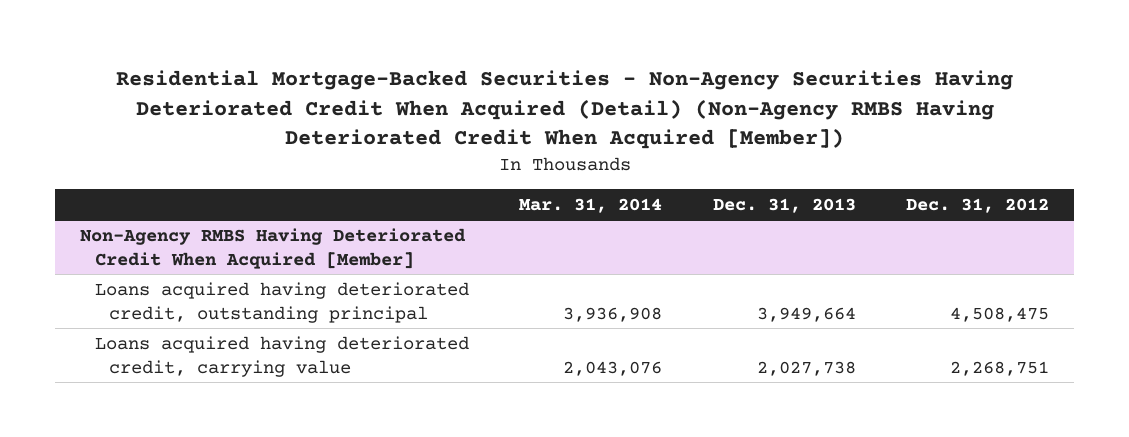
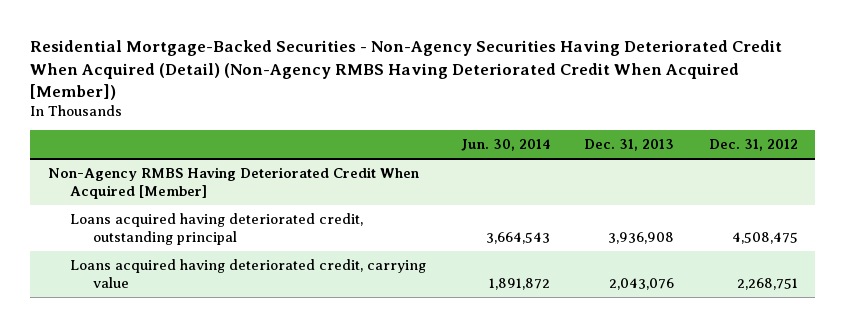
- | Mar. 31, 2014 | Dec. 31, 2013 | Dec. 31, 2012
+ | Jun. 30, 2014 | Dec. 31, 2013 | Dec. 31, 2012
@ Non-Agency RMBS Having Deteriorated Credit When Acquired [Member]
- Loans acquired having deteriorated credit, outstanding principal | 3,936,908 | 3,949,664 | 4,508,475
- Loans acquired having deteriorated credit, carrying value | 2,043,076 | 2,027,738 | 2,268,751
+ Loans acquired having deteriorated credit, outstanding principal | 3,664,543 | 3,936,908 | 4,508,475
+ Loans acquired having deteriorated credit, carrying value | 1,891,872 | 2,043,076 | 2,268,751

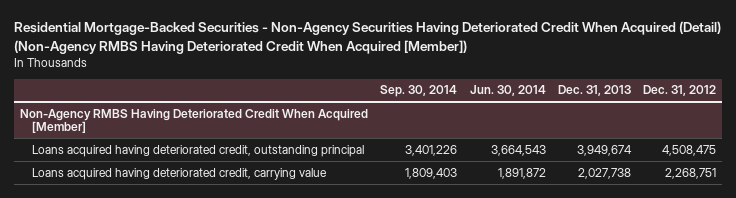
- | Jun. 30, 2014 | Dec. 31, 2013 | Dec. 31, 2012
+ | Sep. 30, 2014 | Jun. 30, 2014 | Dec. 31, 2013 | Dec. 31, 2012
@ Non-Agency RMBS Having Deteriorated Credit When Acquired [Member]
- Loans acquired having deteriorated credit, outstanding principal | 3,664,543 | 3,936,908 | 4,508,475
- Loans acquired having deteriorated credit, carrying value | 1,891,872 | 2,043,076 | 2,268,751
+ Loans acquired having deteriorated credit, outstanding principal | 3,401,226 | 3,664,543 | 3,949,674 | 4,508,475
+ Loans acquired having deteriorated credit, carrying value | 1,809,403 | 1,891,872 | 2,027,738 | 2,268,751

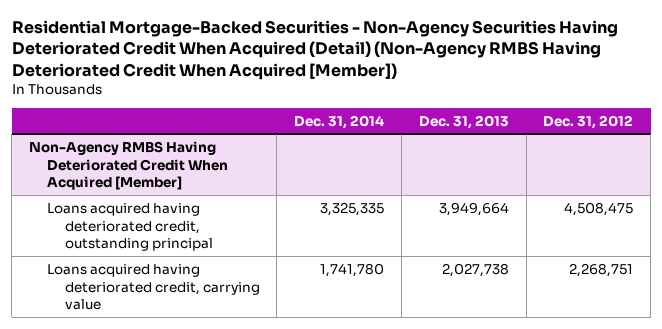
- | Sep. 30, 2014 | Jun. 30, 2014 | Dec. 31, 2013 | Dec. 31, 2012
+ | Dec. 31, 2014 | Dec. 31, 2013 | Dec. 31, 2012
@ Non-Agency RMBS Having Deteriorated Credit When Acquired [Member]
- Loans acquired having deteriorated credit, outstanding principal | 3,401,226 | 3,664,543 | 3,949,674 | 4,508,475
+ Loans acquired having deteriorated credit, outstanding principal | 3,325,335 | 3,949,664 | 4,508,475

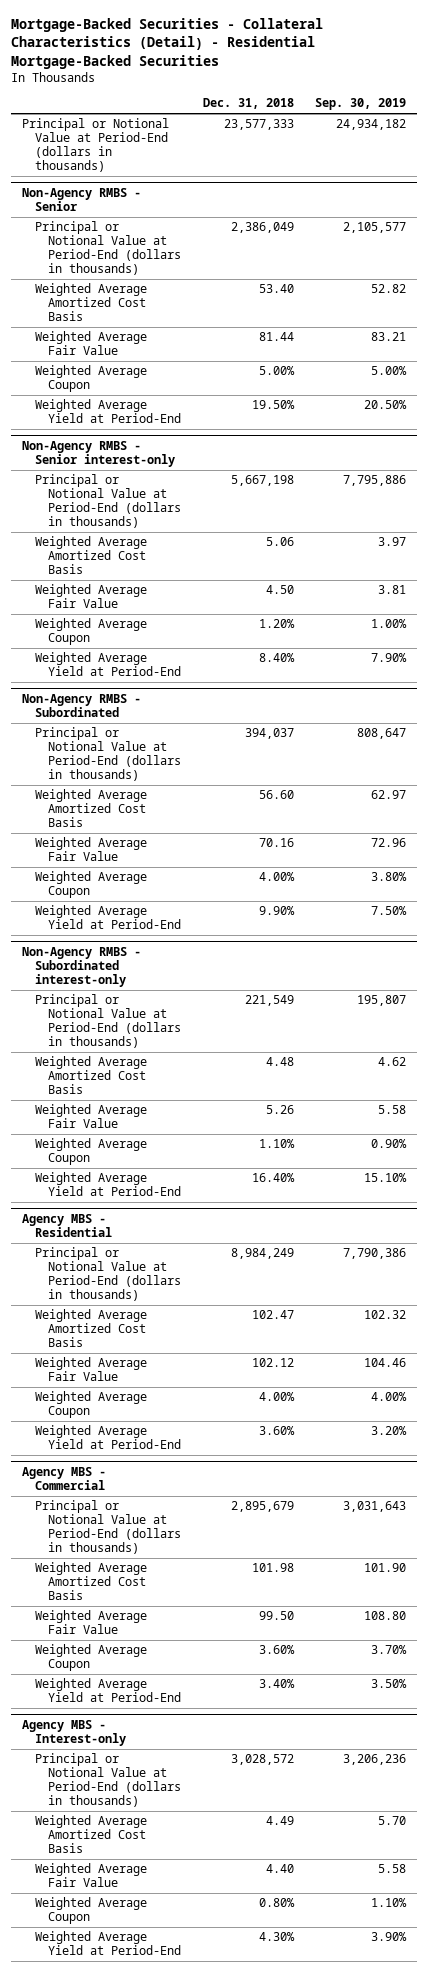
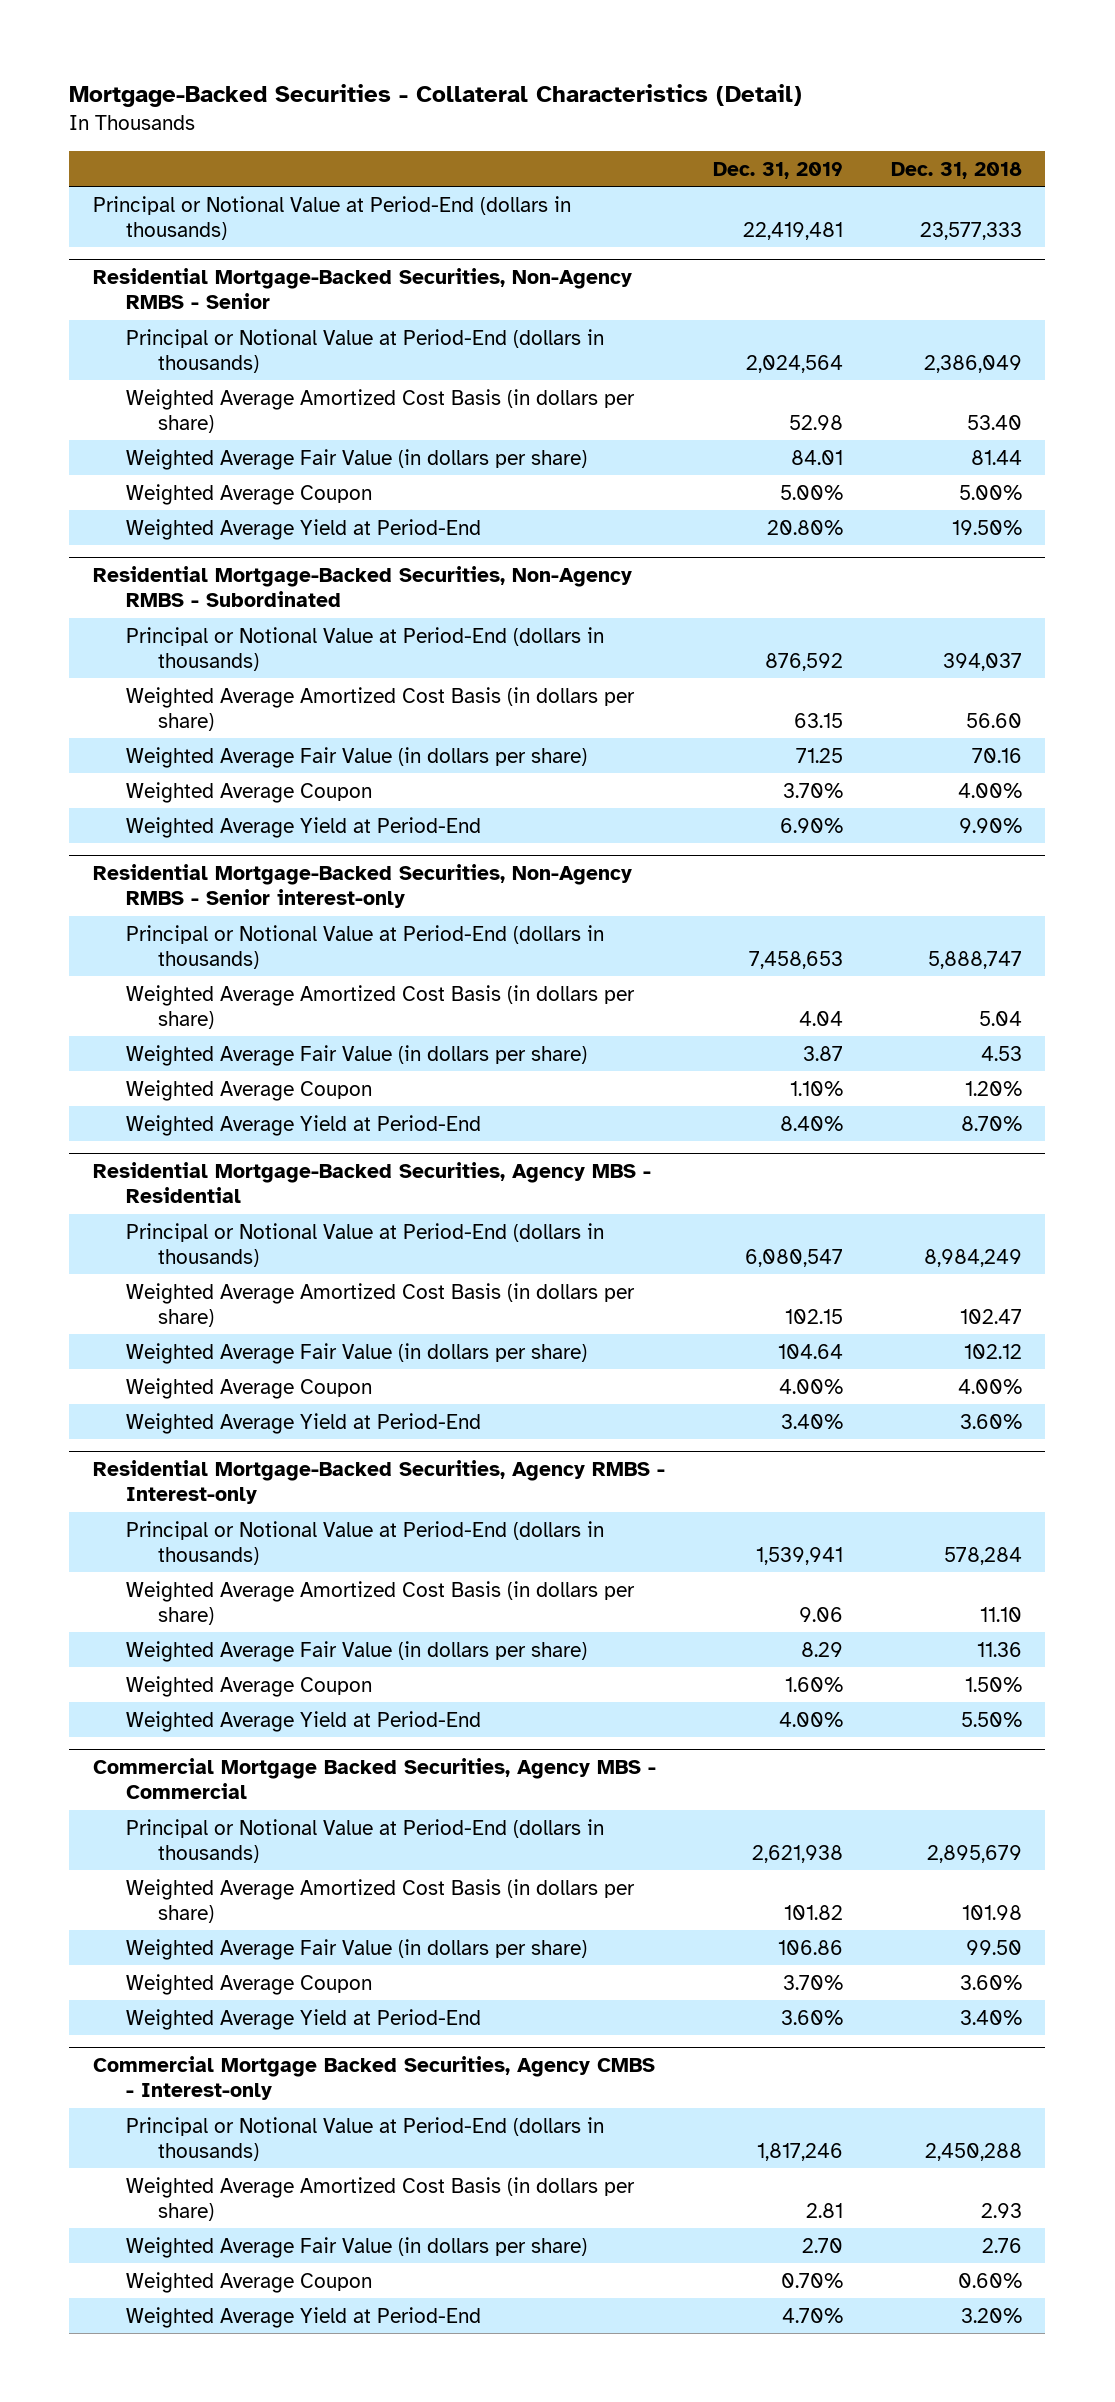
- Mortgage-Backed Securities - Collateral Characteristics (Detail) - Residential Mortgage-Backed Securities
+ Mortgage-Backed Securities - Collateral Characteristics (Detail)
- | Dec. 31, 2018 | Sep. 30, 2019
+ | Dec. 31, 2019 | Dec. 31, 2018
- Non-Agency RMBS - Senior
+ Residential Mortgage-Backed Securities, Non-Agency RMBS - Senior
- Weighted Average Amortized Cost Basis | 53.40 | 52.82
- Weighted Average Fair Value | 81.44 | 83.21
+ Weighted Average Amortized Cost Basis (in dollars per share) | 52.98 | 53.40
+ Weighted Average Fair Value (in dollars per share) | 84.01 | 81.44
- Non-Agency RMBS - Senior interest-only
- Principal or Notional Value at Period-End (dollars in thousands) | 5,667,198 | 7,795,886
- Weighted Average Amortized Cost Basis | 5.06 | 3.97
- Weighted Average Fair Value | 4.50 | 3.81
- Weighted Average Coupon | 1.20% | 1.00%
- Weighted Average Yield at Period-End | 8.40% | 7.90%
- Non-Agency RMBS - Subordinated
+ Residential Mortgage-Backed Securities, Non-Agency RMBS - Subordinated
- Weighted Average Amortized Cost Basis | 56.60 | 62.97
- Weighted Average Fair Value | 70.16 | 72.96
+ Weighted Average Amortized Cost Basis (in dollars per share) | 63.15 | 56.60
+ Weighted Average Fair Value (in dollars per share) | 71.25 | 70.16
- Non-Agency RMBS - Subordinated interest-only
- Principal or Notional Value at Period-End (dollars in thousands) | 221,549 | 195,807
- Weighted Average Amortized Cost Basis | 4.48 | 4.62
- Weighted Average Fair Value | 5.26 | 5.58
- Weighted Average Coupon | 1.10% | 0.90%
- Weighted Average Yield at Period-End | 16.40% | 15.10%
- Agency MBS - Residential
+ Residential Mortgage-Backed Securities, Non-Agency RMBS - Senior interest-only
+ Principal or Notional Value at Period-End (dollars in thousands) | 7,458,653 | 5,888,747
+ Weighted Average Amortized Cost Basis (in dollars per share) | 4.04 | 5.04
+ Weighted Average Fair Value (in dollars per share) | 3.87 | 4.53
+ Weighted Average Coupon | 1.10% | 1.20%
+ Weighted Average Yield at Period-End | 8.40% | 8.70%
+ Residential Mortgage-Backed Securities, Agency MBS - Residential
- Weighted Average Amortized Cost Basis | 102.47 | 102.32
- Weighted Average Fair Value | 102.12 | 104.46
+ Weighted Average Amortized Cost Basis (in dollars per share) | 102.15 | 102.47
+ Weighted Average Fair Value (in dollars per share) | 104.64 | 102.12
- Agency MBS - Commercial
+ Residential Mortgage-Backed Securities, Agency RMBS - Interest-only
+ Principal or Notional Value at Period-End (dollars in thousands) | 1,539,941 | 578,284
+ Weighted Average Amortized Cost Basis (in dollars per share) | 9.06 | 11.10
+ Weighted Average Fair Value (in dollars per share) | 8.29 | 11.36
+ Weighted Average Coupon | 1.60% | 1.50%
+ Weighted Average Yield at Period-End | 4.00% | 5.50%
+ Commercial Mortgage Backed Securities, Agency MBS - Commercial
- Weighted Average Amortized Cost Basis | 101.98 | 101.90
- Weighted Average Fair Value | 99.50 | 108.80
+ Weighted Average Amortized Cost Basis (in dollars per share) | 101.82 | 101.98
+ Weighted Average Fair Value (in dollars per share) | 106.86 | 99.50
- Agency MBS - Interest-only
- Principal or Notional Value at Period-End (dollars in thousands) | 3,028,572 | 3,206,236
- Weighted Average Amortized Cost Basis | 4.49 | 5.70
- Weighted Average Fair Value | 4.40 | 5.58
- Weighted Average Coupon | 0.80% | 1.10%
- Weighted Average Yield at Period-End | 4.30% | 3.90%
+ Commercial Mortgage Backed Securities, Agency CMBS - Interest-only
+ Principal or Notional Value at Period-End (dollars in thousands) | 1,817,246 | 2,450,288
+ Weighted Average Amortized Cost Basis (in dollars per share) | 2.81 | 2.93
+ Weighted Average Fair Value (in dollars per share) | 2.70 | 2.76
+ Weighted Average Coupon | 0.70% | 0.60%
+ Weighted Average Yield at Period-End | 4.70% | 3.20%

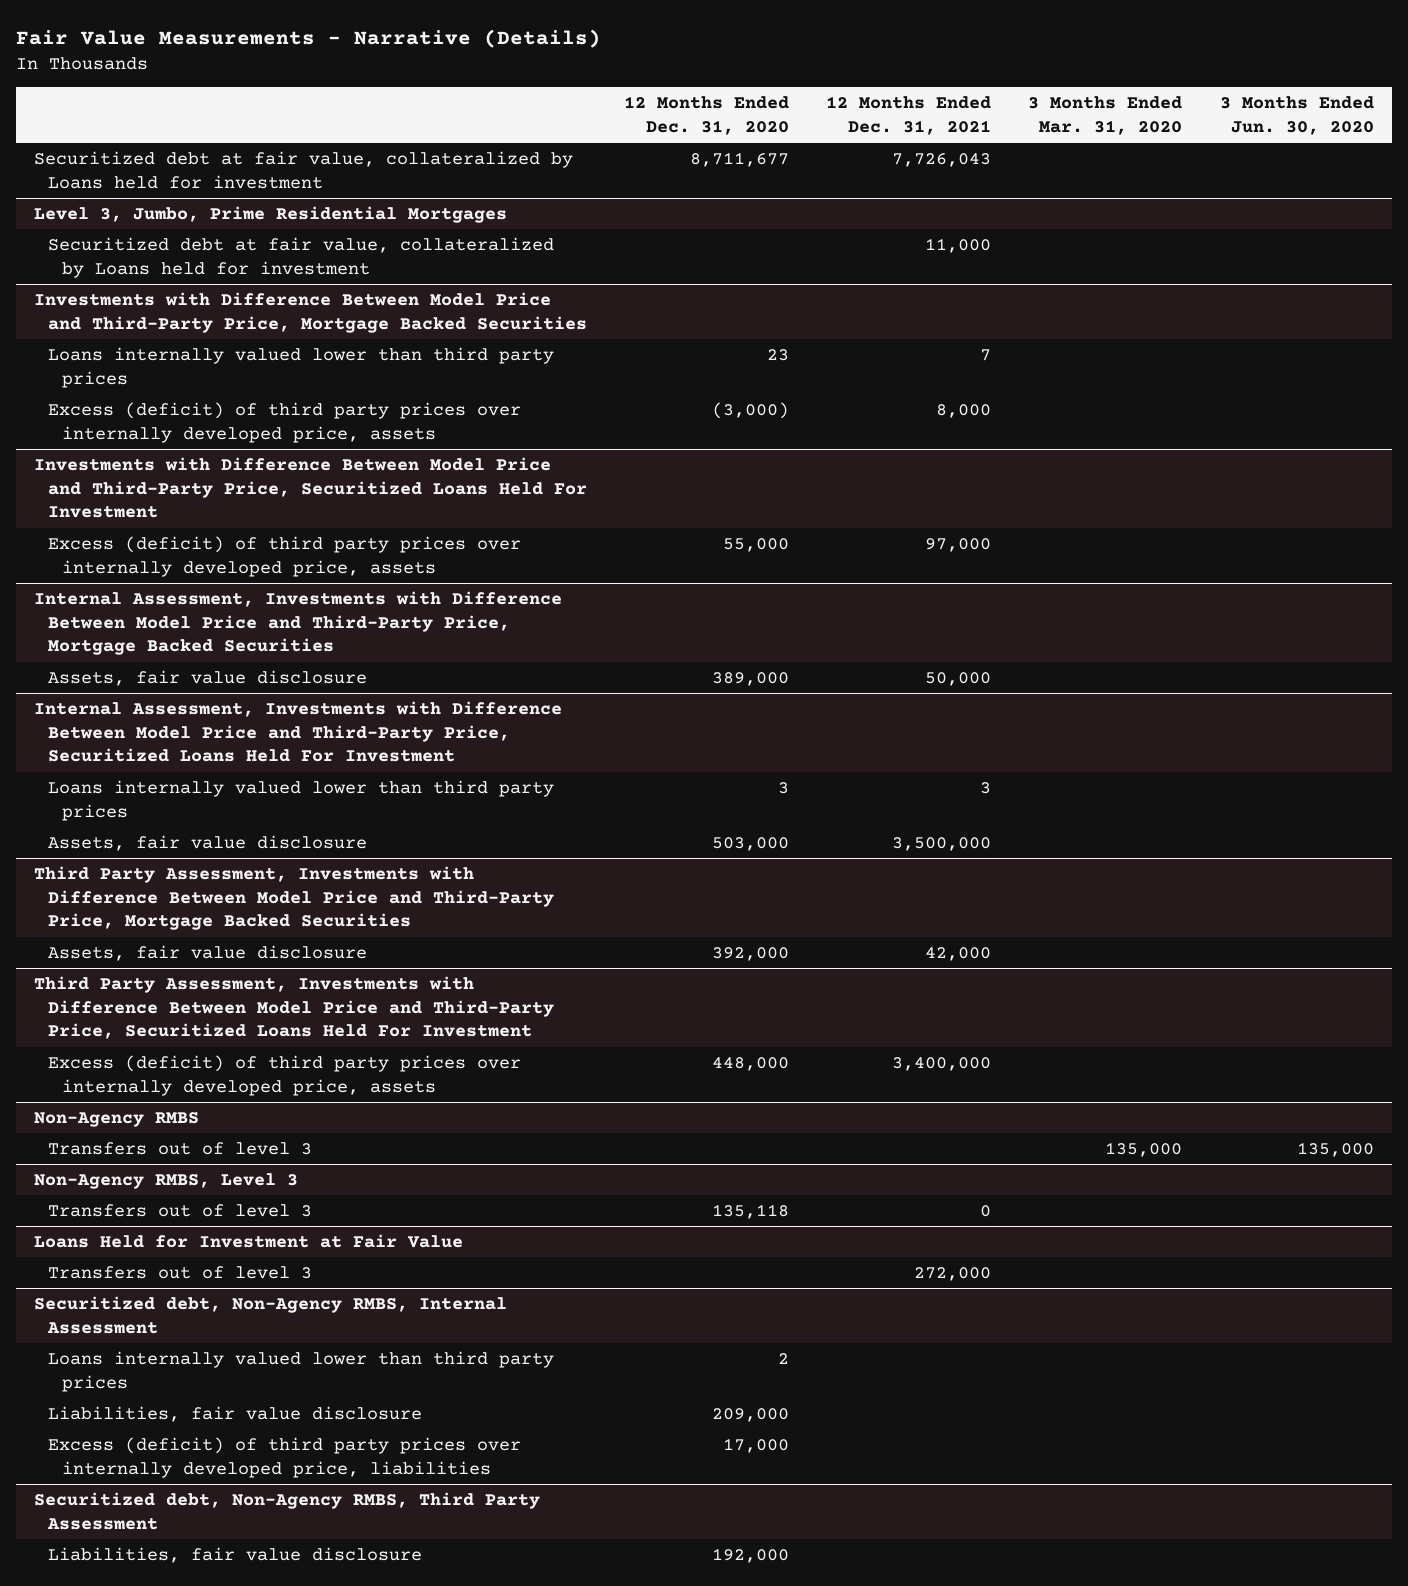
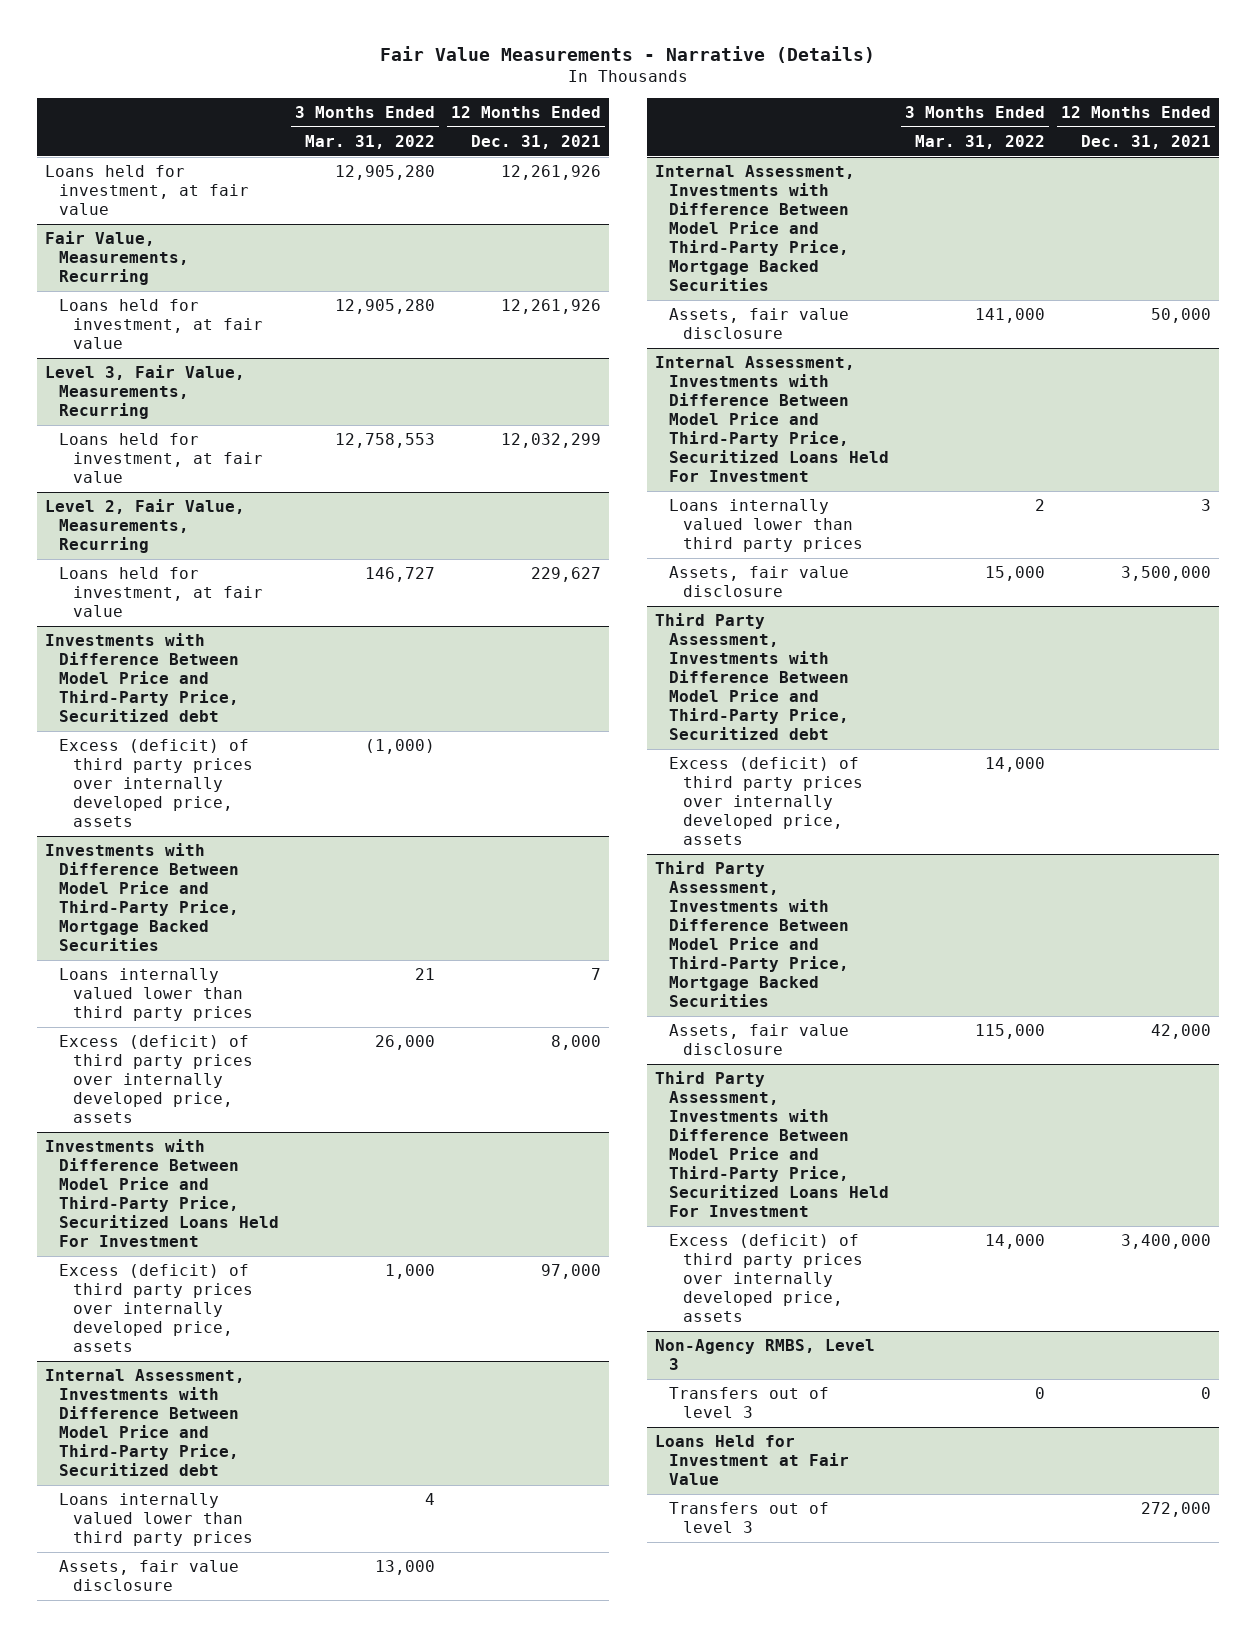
- | 12 Months Ended Dec. 31, 2020 | 12 Months Ended Dec. 31, 2021 | 3 Months Ended Mar. 31, 2020 | 3 Months Ended Jun. 30, 2020
+ | 3 Months Ended Mar. 31, 2022 | 12 Months Ended Dec. 31, 2021
- Securitized debt at fair value, collateralized by Loans held for investment | 8,711,677 | 7,726,043 | |
- Level 3, Jumbo, Prime Residential Mortgages
- Securitized debt at fair value, collateralized by Loans held for investment | | 11,000 | |
+ Loans held for investment, at fair value | 12,905,280 | 12,261,926
+ Fair Value, Measurements, Recurring
+ Loans held for investment, at fair value | 12,905,280 | 12,261,926
+ Level 3, Fair Value, Measurements, Recurring
+ Loans held for investment, at fair value | 12,758,553 | 12,032,299
+ Level 2, Fair Value, Measurements, Recurring
+ Loans held for investment, at fair value | 146,727 | 229,627
+ Investments with Difference Between Model Price and Third-Party Price, Securitized debt
+ Excess (deficit) of third party prices over internally developed price, assets | (1,000) |
+ Internal Assessment, Investments with Difference Between Model Price and Third-Party Price, Securitized debt
+ Loans internally valued lower than third party prices | 4 |
+ Assets, fair value disclosure | 13,000 |
+ Third Party Assessment, Investments with Difference Between Model Price and Third-Party Price, Securitized debt
+ Excess (deficit) of third party prices over internally developed price, assets | 14,000 |
- Non-Agency RMBS
- Transfers out of level 3 | | | 135,000 | 135,000
- Securitized debt, Non-Agency RMBS, Internal Assessment
- Loans internally valued lower than third party prices | 2 | | |
- Liabilities, fair value disclosure | 209,000 | | |
- Excess (deficit) of third party prices over internally developed price, liabilities | 17,000 | | |
- Securitized debt, Non-Agency RMBS, Third Party Assessment
- Liabilities, fair value disclosure | 192,000 | | |

